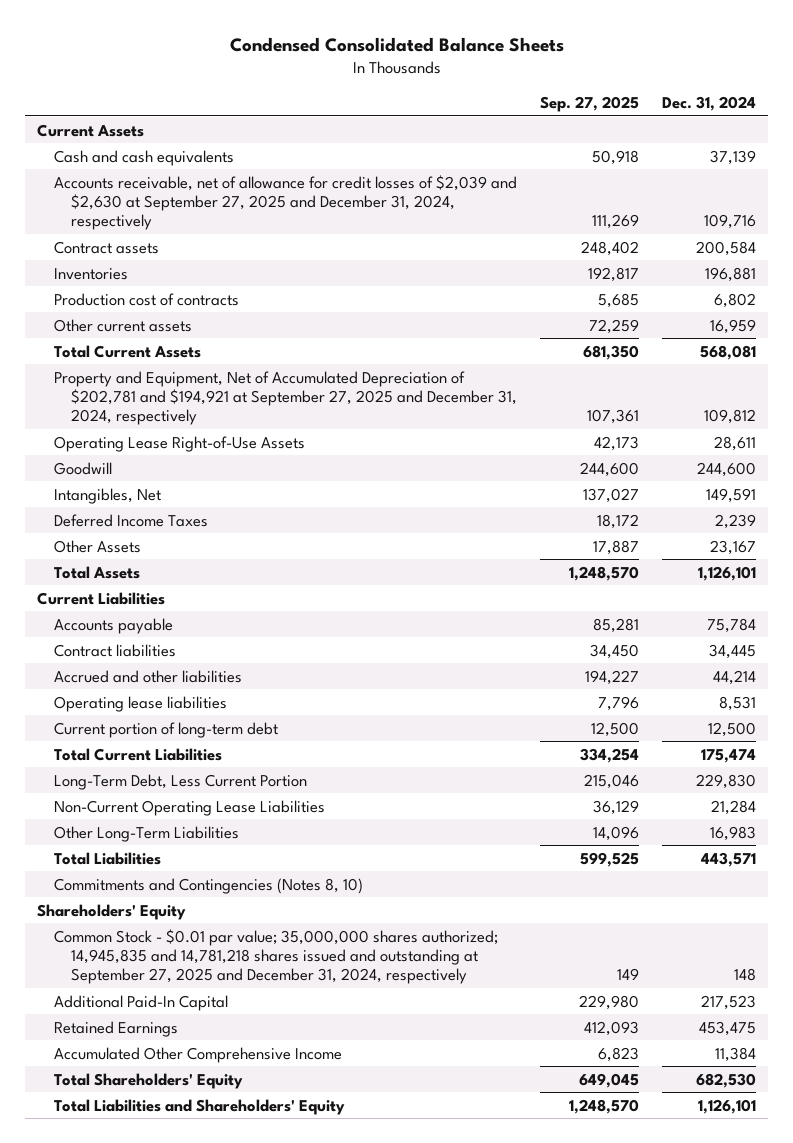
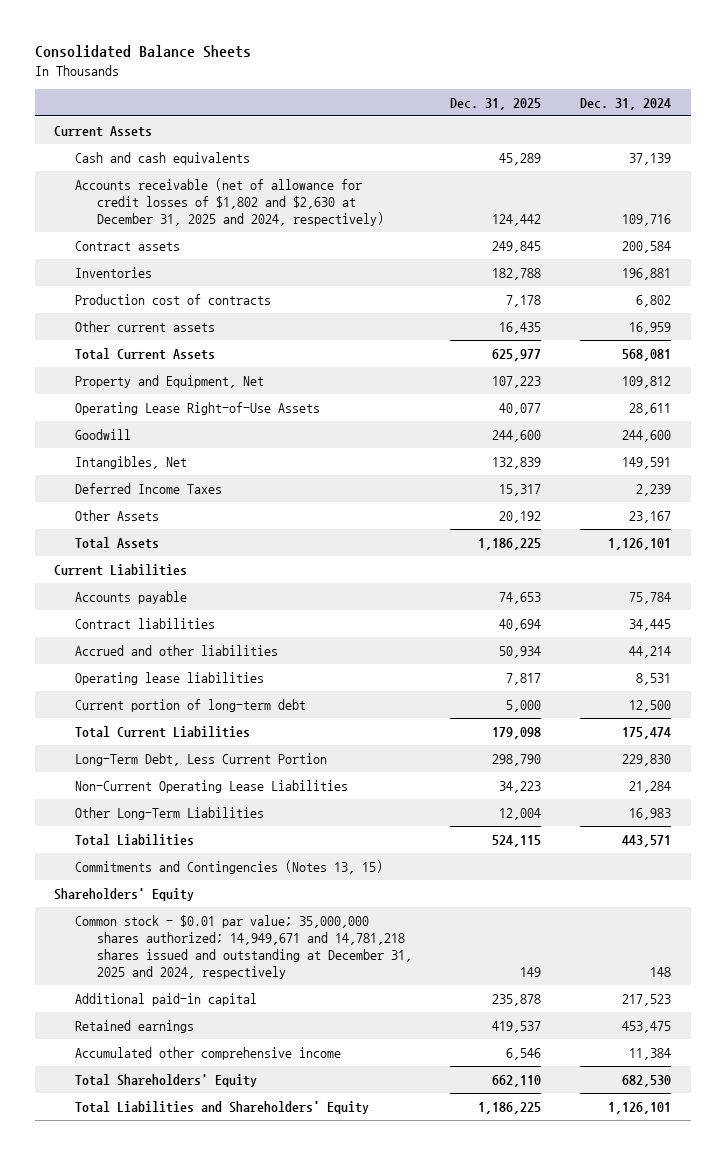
- Condensed Consolidated Balance Sheets
+ Consolidated Balance Sheets
- | Sep. 27, 2025 | Dec. 31, 2024
+ | Dec. 31, 2025 | Dec. 31, 2024
- Accounts receivable, net of allowance for credit losses of $2,039 and $2,630 at September 27, 2025 and December 31, 2024, respectively | 111,269 | 109,716
+ Accounts receivable (net of allowance for credit losses of $1,802 and $2,630 at December 31, 2025 and 2024, respectively) | 124,442 | 109,716
- Property and Equipment, Net of Accumulated Depreciation of $202,781 and $194,921 at September 27, 2025 and December 31, 2024, respectively | 107,361 | 109,812
+ Property and Equipment, Net | 107,223 | 109,812
- Commitments and Contingencies (Notes 8, 10)
+ Commitments and Contingencies (Notes 13, 15)
- Common Stock - $0.01 par value; 35,000,000 shares authorized; 14,945,835 and 14,781,218 shares issued and outstanding at September 27, 2025 and December 31, 2024, respectively | 149 | 148
- Additional Paid-In Capital | 229,980 | 217,523
- Retained Earnings | 412,093 | 453,475
- Accumulated Other Comprehensive Income | 6,823 | 11,384
+ Common stock - $0.01 par value; 35,000,000 shares authorized; 14,949,671 and 14,781,218 shares issued and outstanding at December 31, 2025 and 2024, respectively | 149 | 148
+ Additional paid-in capital | 235,878 | 217,523
+ Retained earnings | 419,537 | 453,475
+ Accumulated other comprehensive income | 6,546 | 11,384

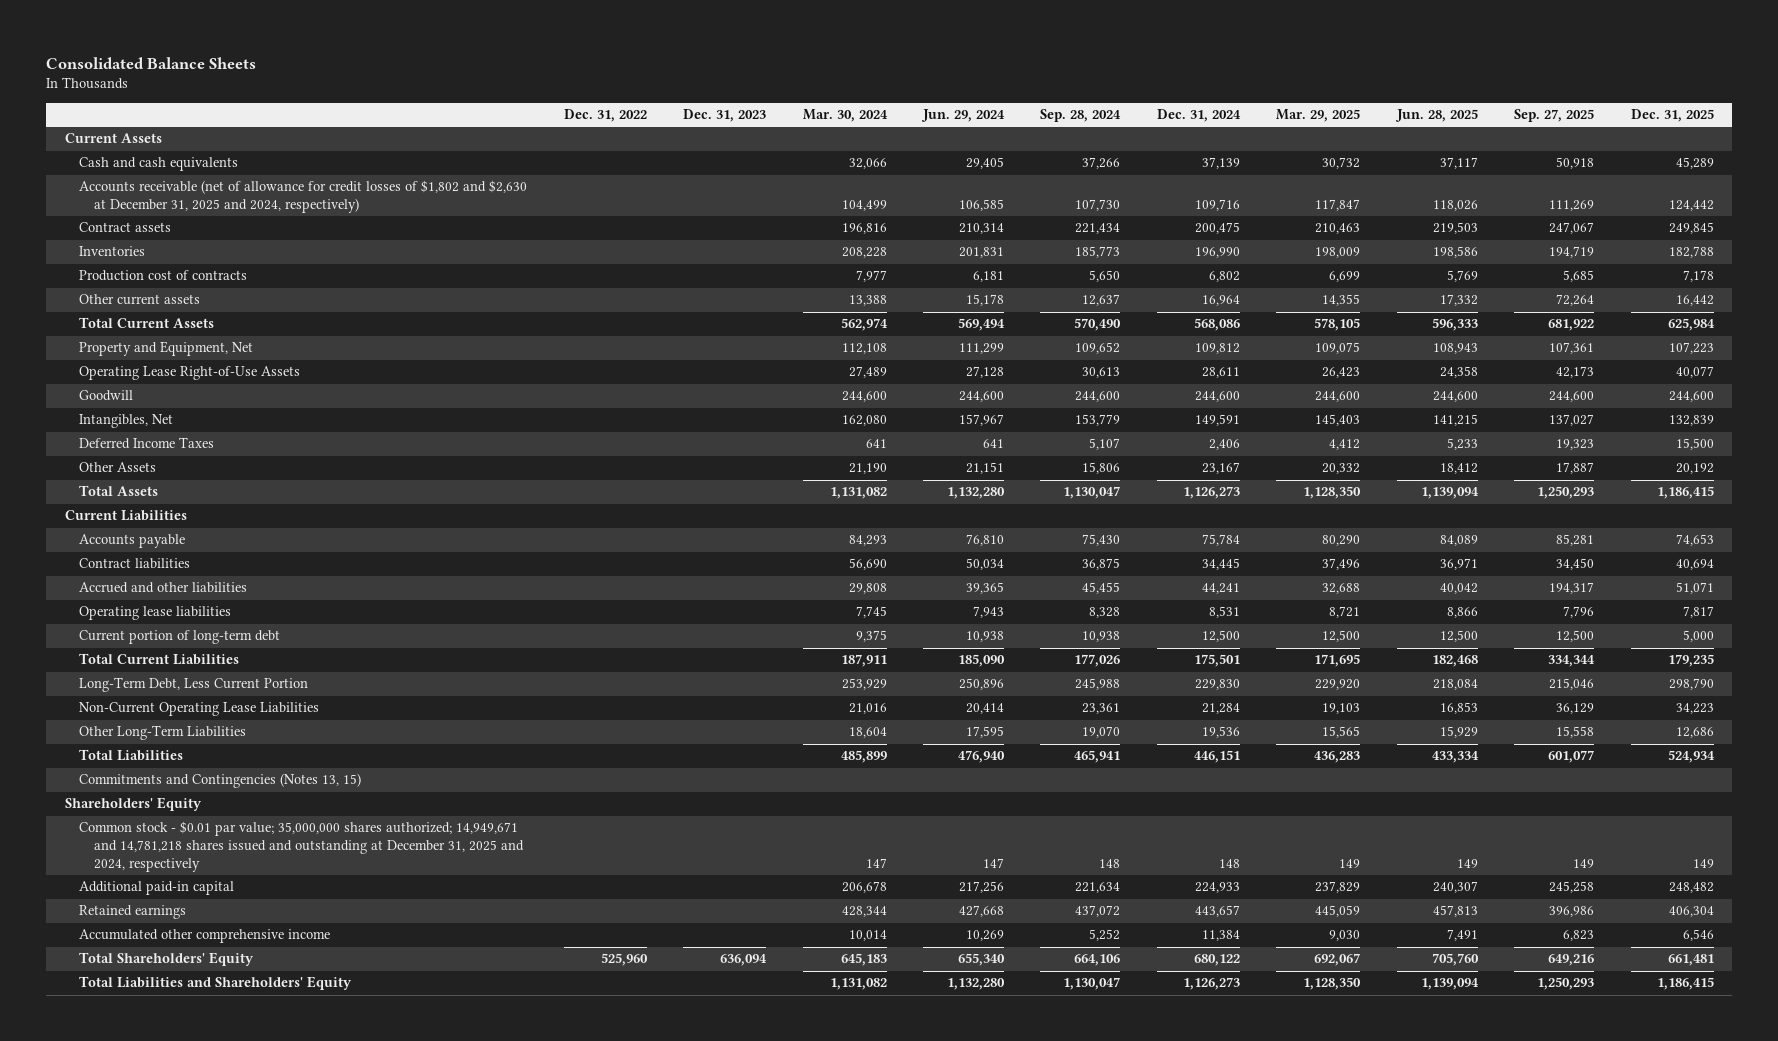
- | Dec. 31, 2025 | Dec. 31, 2024
+ | Dec. 31, 2022 | Dec. 31, 2023 | Mar. 30, 2024 | Jun. 29, 2024 | Sep. 28, 2024 | Dec. 31, 2024 | Mar. 29, 2025 | Jun. 28, 2025 | Sep. 27, 2025 | Dec. 31, 2025
- Contract assets | 249,845 | 200,584
- Inventories | 182,788 | 196,881
+ Contract assets | | | 196,816 | 210,314 | 221,434 | 200,475 | 210,463 | 219,503 | 247,067 | 249,845
+ Inventories | | | 208,228 | 201,831 | 185,773 | 196,990 | 198,009 | 198,586 | 194,719 | 182,788
- Other current assets | 16,435 | 16,959
- Total Current Assets | 625,977 | 568,081
+ Other current assets | | | 13,388 | 15,178 | 12,637 | 16,964 | 14,355 | 17,332 | 72,264 | 16,442
+ Total Current Assets | | | 562,974 | 569,494 | 570,490 | 568,086 | 578,105 | 596,333 | 681,922 | 625,984
- Deferred Income Taxes | 15,317 | 2,239
+ Deferred Income Taxes | | | 641 | 641 | 5,107 | 2,406 | 4,412 | 5,233 | 19,323 | 15,500
- Total Assets | 1,186,225 | 1,126,101
+ Total Assets | | | 1,131,082 | 1,132,280 | 1,130,047 | 1,126,273 | 1,128,350 | 1,139,094 | 1,250,293 | 1,186,415
- Accrued and other liabilities | 50,934 | 44,214
+ Accrued and other liabilities | | | 29,808 | 39,365 | 45,455 | 44,241 | 32,688 | 40,042 | 194,317 | 51,071
- Total Current Liabilities | 179,098 | 175,474
+ Total Current Liabilities | | | 187,911 | 185,090 | 177,026 | 175,501 | 171,695 | 182,468 | 334,344 | 179,235
- Other Long-Term Liabilities | 12,004 | 16,983
- Total Liabilities | 524,115 | 443,571
+ Other Long-Term Liabilities | | | 18,604 | 17,595 | 19,070 | 19,536 | 15,565 | 15,929 | 15,558 | 12,686
+ Total Liabilities | | | 485,899 | 476,940 | 465,941 | 446,151 | 436,283 | 433,334 | 601,077 | 524,934
- Additional paid-in capital | 235,878 | 217,523
- Retained earnings | 419,537 | 453,475
+ Additional paid-in capital | | | 206,678 | 217,256 | 221,634 | 224,933 | 237,829 | 240,307 | 245,258 | 248,482
+ Retained earnings | | | 428,344 | 427,668 | 437,072 | 443,657 | 445,059 | 457,813 | 396,986 | 406,304
- Total Shareholders' Equity | 662,110 | 682,530
- Total Liabilities and Shareholders' Equity | 1,186,225 | 1,126,101
+ Total Shareholders' Equity | 525,960 | 636,094 | 645,183 | 655,340 | 664,106 | 680,122 | 692,067 | 705,760 | 649,216 | 661,481
+ Total Liabilities and Shareholders' Equity | | | 1,131,082 | 1,132,280 | 1,130,047 | 1,126,273 | 1,128,350 | 1,139,094 | 1,250,293 | 1,186,415

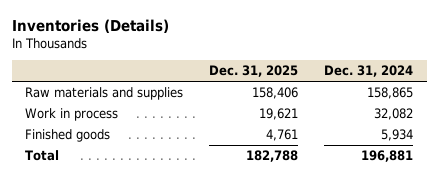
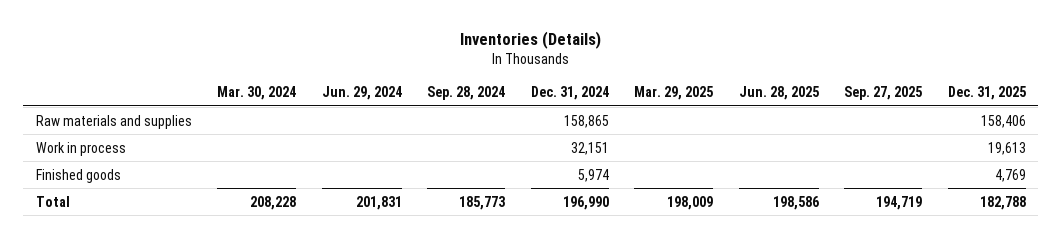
- | Dec. 31, 2025 | Dec. 31, 2024
+ | Mar. 30, 2024 | Jun. 29, 2024 | Sep. 28, 2024 | Dec. 31, 2024 | Mar. 29, 2025 | Jun. 28, 2025 | Sep. 27, 2025 | Dec. 31, 2025
- Work in process | 19,621 | 32,082
- Finished goods | 4,761 | 5,934
- Total | 182,788 | 196,881
+ Work in process | | | | 32,151 | | | | 19,613
+ Finished goods | | | | 5,974 | | | | 4,769
+ Total | 208,228 | 201,831 | 185,773 | 196,990 | 198,009 | 198,586 | 194,719 | 182,788

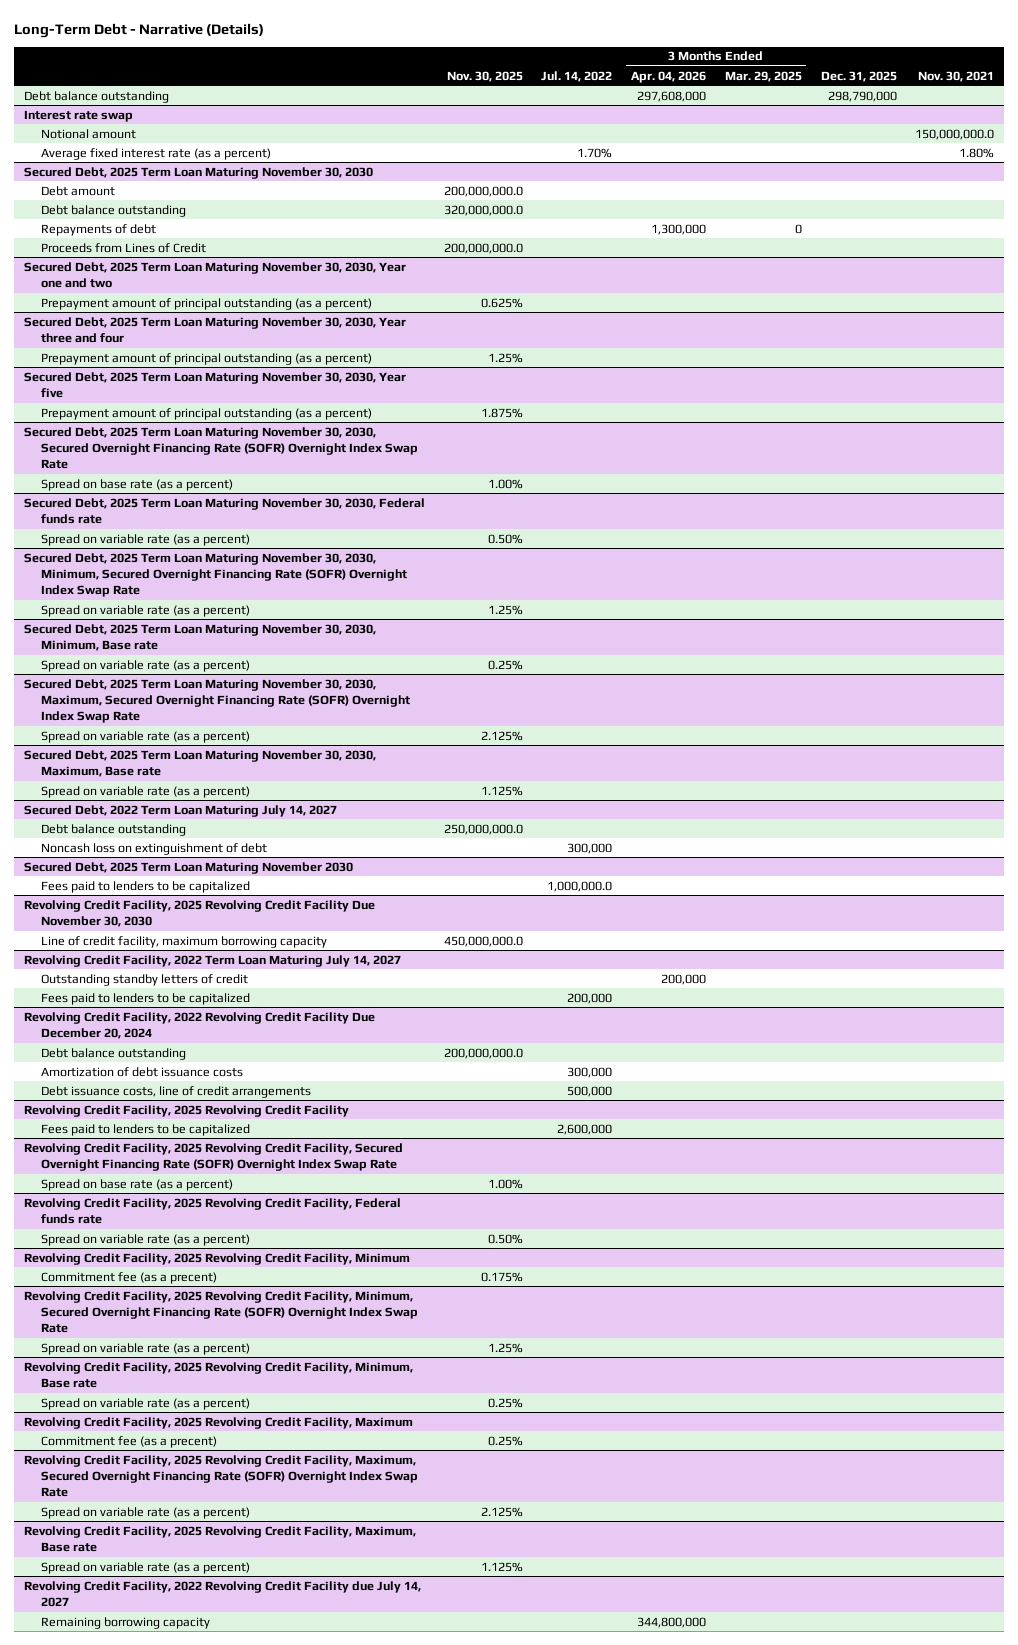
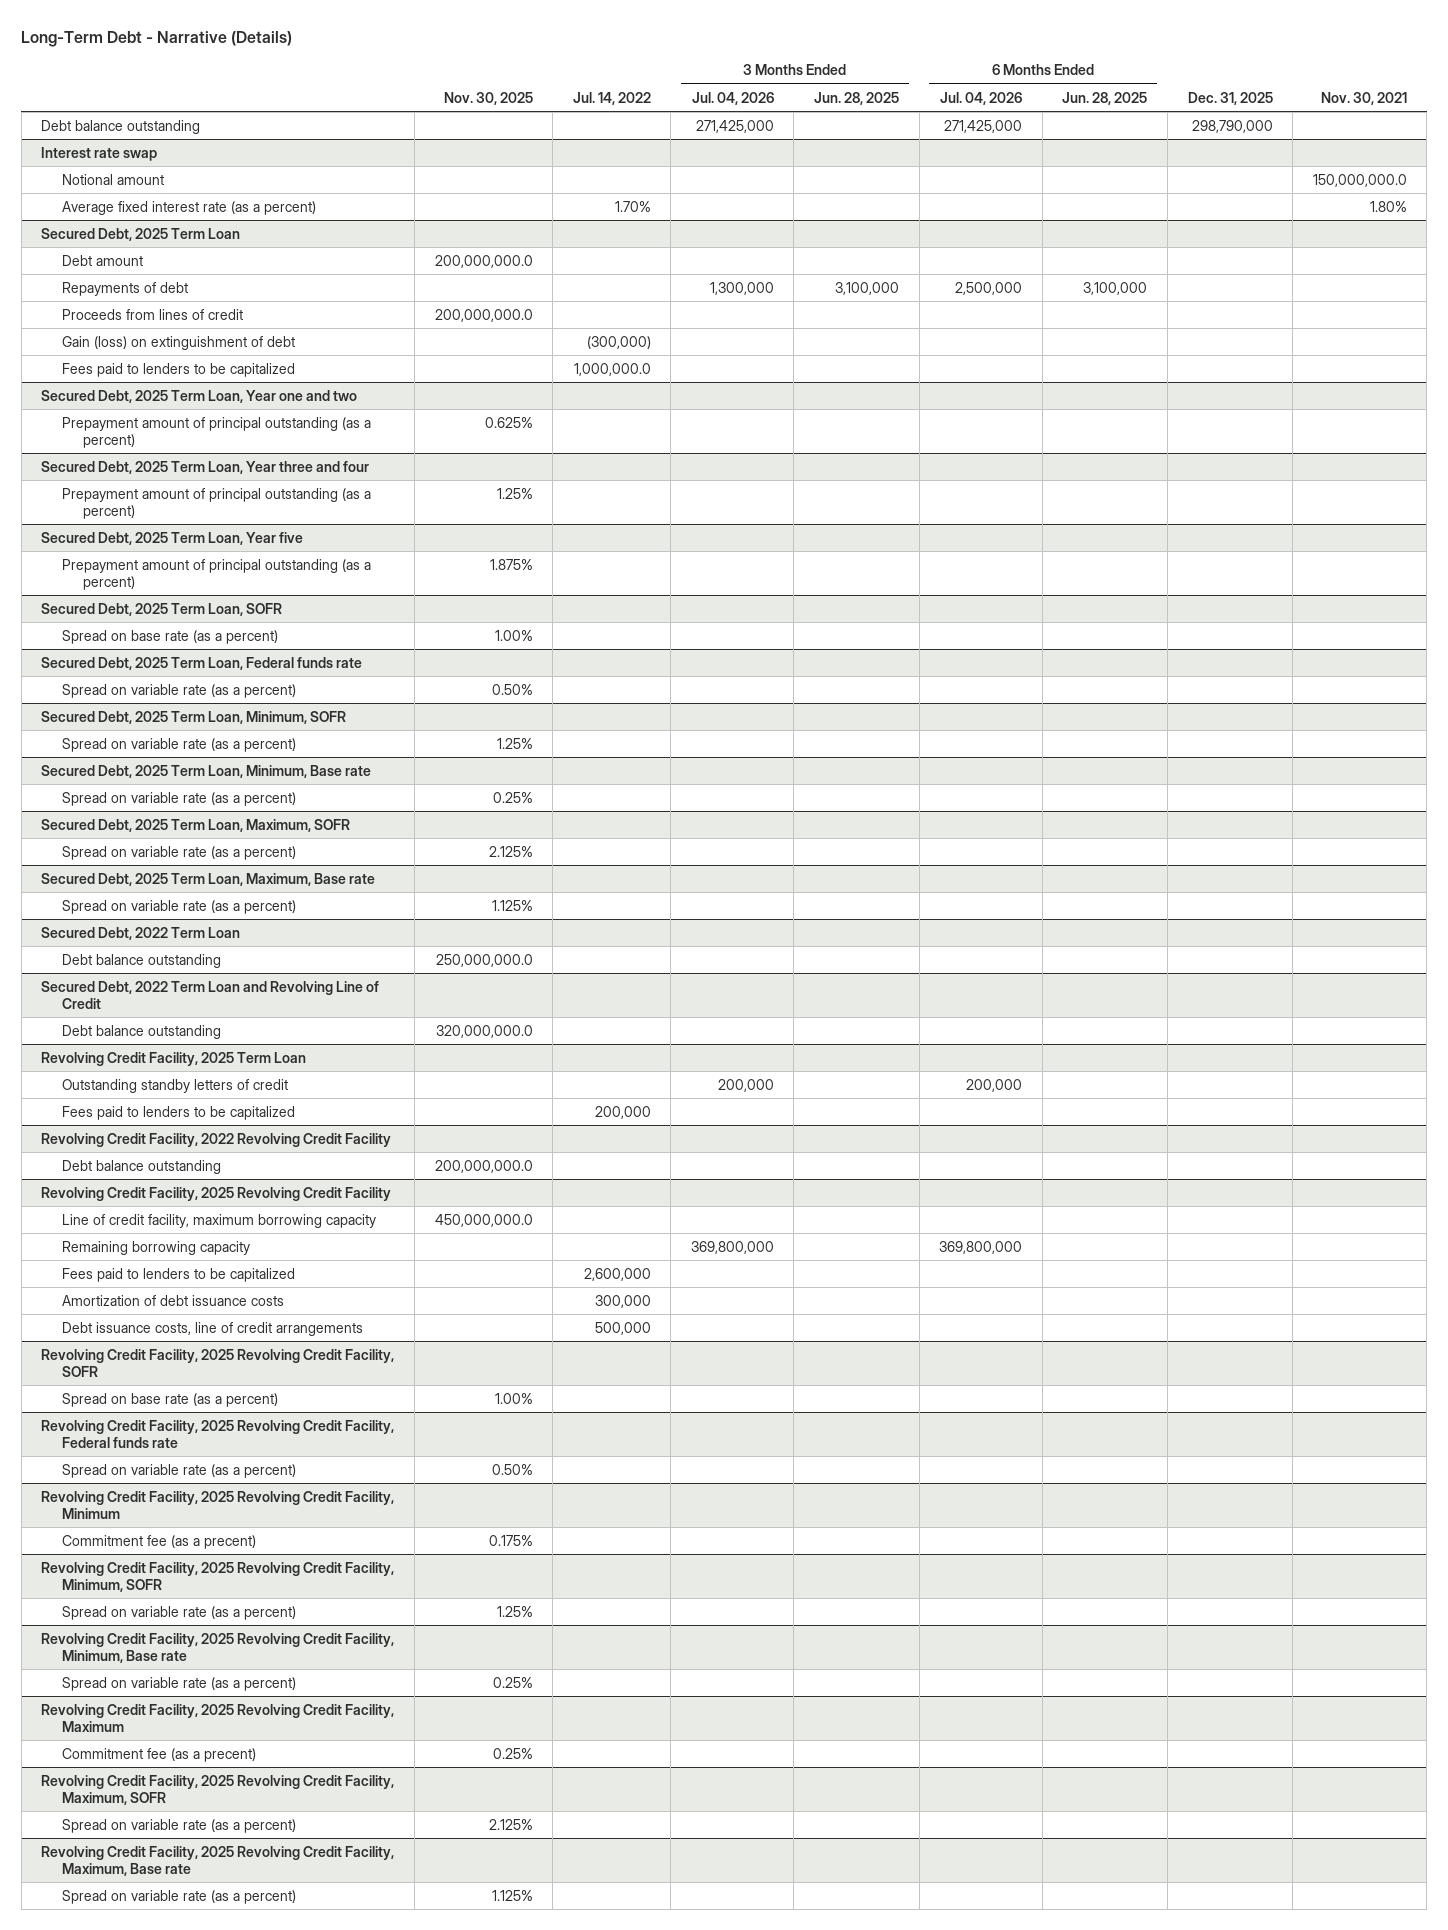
- | Nov. 30, 2025 | Jul. 14, 2022 | 3 Months Ended Apr. 04, 2026 | 3 Months Ended Mar. 29, 2025 | Dec. 31, 2025 | Nov. 30, 2021
+ | Nov. 30, 2025 | Jul. 14, 2022 | 3 Months Ended Jul. 04, 2026 | 3 Months Ended Jun. 28, 2025 | 6 Months Ended Jul. 04, 2026 | 6 Months Ended Jun. 28, 2025 | Dec. 31, 2025 | Nov. 30, 2021
- Secured Debt, 2025 Term Loan Maturing November 30, 2030
+ Secured Debt, 2025 Term Loan
- Debt balance outstanding | 320,000,000.0 | | | | |
- Proceeds from Lines of Credit | 200,000,000.0 | | | | |
- Secured Debt, 2025 Term Loan Maturing November 30, 2030, Year one and two
+ Proceeds from lines of credit | 200,000,000.0 | | | | | | |
+ Gain (loss) on extinguishment of debt | | (300,000) | | | | | |
+ Fees paid to lenders to be capitalized | | 1,000,000.0 | | | | | |
+ Secured Debt, 2025 Term Loan, Year one and two
- Secured Debt, 2025 Term Loan Maturing November 30, 2030, Year three and four
+ Secured Debt, 2025 Term Loan, Year three and four
- Secured Debt, 2025 Term Loan Maturing November 30, 2030, Year five
+ Secured Debt, 2025 Term Loan, Year five
- Secured Debt, 2025 Term Loan Maturing November 30, 2030, Secured Overnight Financing Rate (SOFR) Overnight Index Swap Rate
+ Secured Debt, 2025 Term Loan, SOFR
- Secured Debt, 2025 Term Loan Maturing November 30, 2030, Federal funds rate
+ Secured Debt, 2025 Term Loan, Federal funds rate
- Secured Debt, 2025 Term Loan Maturing November 30, 2030, Minimum, Secured Overnight Financing Rate (SOFR) Overnight Index Swap Rate
+ Secured Debt, 2025 Term Loan, Minimum, SOFR
- Secured Debt, 2025 Term Loan Maturing November 30, 2030, Minimum, Base rate
+ Secured Debt, 2025 Term Loan, Minimum, Base rate
- Secured Debt, 2025 Term Loan Maturing November 30, 2030, Maximum, Secured Overnight Financing Rate (SOFR) Overnight Index Swap Rate
+ Secured Debt, 2025 Term Loan, Maximum, SOFR
- Secured Debt, 2025 Term Loan Maturing November 30, 2030, Maximum, Base rate
+ Secured Debt, 2025 Term Loan, Maximum, Base rate
- Secured Debt, 2022 Term Loan Maturing July 14, 2027
+ Secured Debt, 2022 Term Loan
- Noncash loss on extinguishment of debt | | 300,000 | | | |
- Secured Debt, 2025 Term Loan Maturing November 2030
- Fees paid to lenders to be capitalized | | 1,000,000.0 | | | |
- Revolving Credit Facility, 2025 Revolving Credit Facility Due November 30, 2030
- Line of credit facility, maximum borrowing capacity | 450,000,000.0 | | | | |
- Revolving Credit Facility, 2022 Term Loan Maturing July 14, 2027
+ Secured Debt, 2022 Term Loan and Revolving Line of Credit
+ Debt balance outstanding | 320,000,000.0 | | | | | | |
+ Revolving Credit Facility, 2025 Term Loan
- Revolving Credit Facility, 2022 Revolving Credit Facility Due December 20, 2024
+ Revolving Credit Facility, 2022 Revolving Credit Facility
- Amortization of debt issuance costs | | 300,000 | | | |
- Debt issuance costs, line of credit arrangements | | 500,000 | | | |
@ Revolving Credit Facility, 2025 Revolving Credit Facility
+ Line of credit facility, maximum borrowing capacity | 450,000,000.0 | | | | | | |
+ Remaining borrowing capacity | | | 369,800,000 | | 369,800,000 | | |
- Revolving Credit Facility, 2025 Revolving Credit Facility, Secured Overnight Financing Rate (SOFR) Overnight Index Swap Rate
@ Revolving Credit Facility, 2025 Revolving Credit Facility
+ Amortization of debt issuance costs | | 300,000 | | | | | |
+ Debt issuance costs, line of credit arrangements | | 500,000 | | | | | |
+ Revolving Credit Facility, 2025 Revolving Credit Facility, SOFR
- Revolving Credit Facility, 2025 Revolving Credit Facility, Minimum, Secured Overnight Financing Rate (SOFR) Overnight Index Swap Rate
+ Revolving Credit Facility, 2025 Revolving Credit Facility, Minimum, SOFR
- Revolving Credit Facility, 2025 Revolving Credit Facility, Maximum, Secured Overnight Financing Rate (SOFR) Overnight Index Swap Rate
+ Revolving Credit Facility, 2025 Revolving Credit Facility, Maximum, SOFR
- Revolving Credit Facility, 2022 Revolving Credit Facility due July 14, 2027
- Remaining borrowing capacity | | | 344,800,000 | | |

